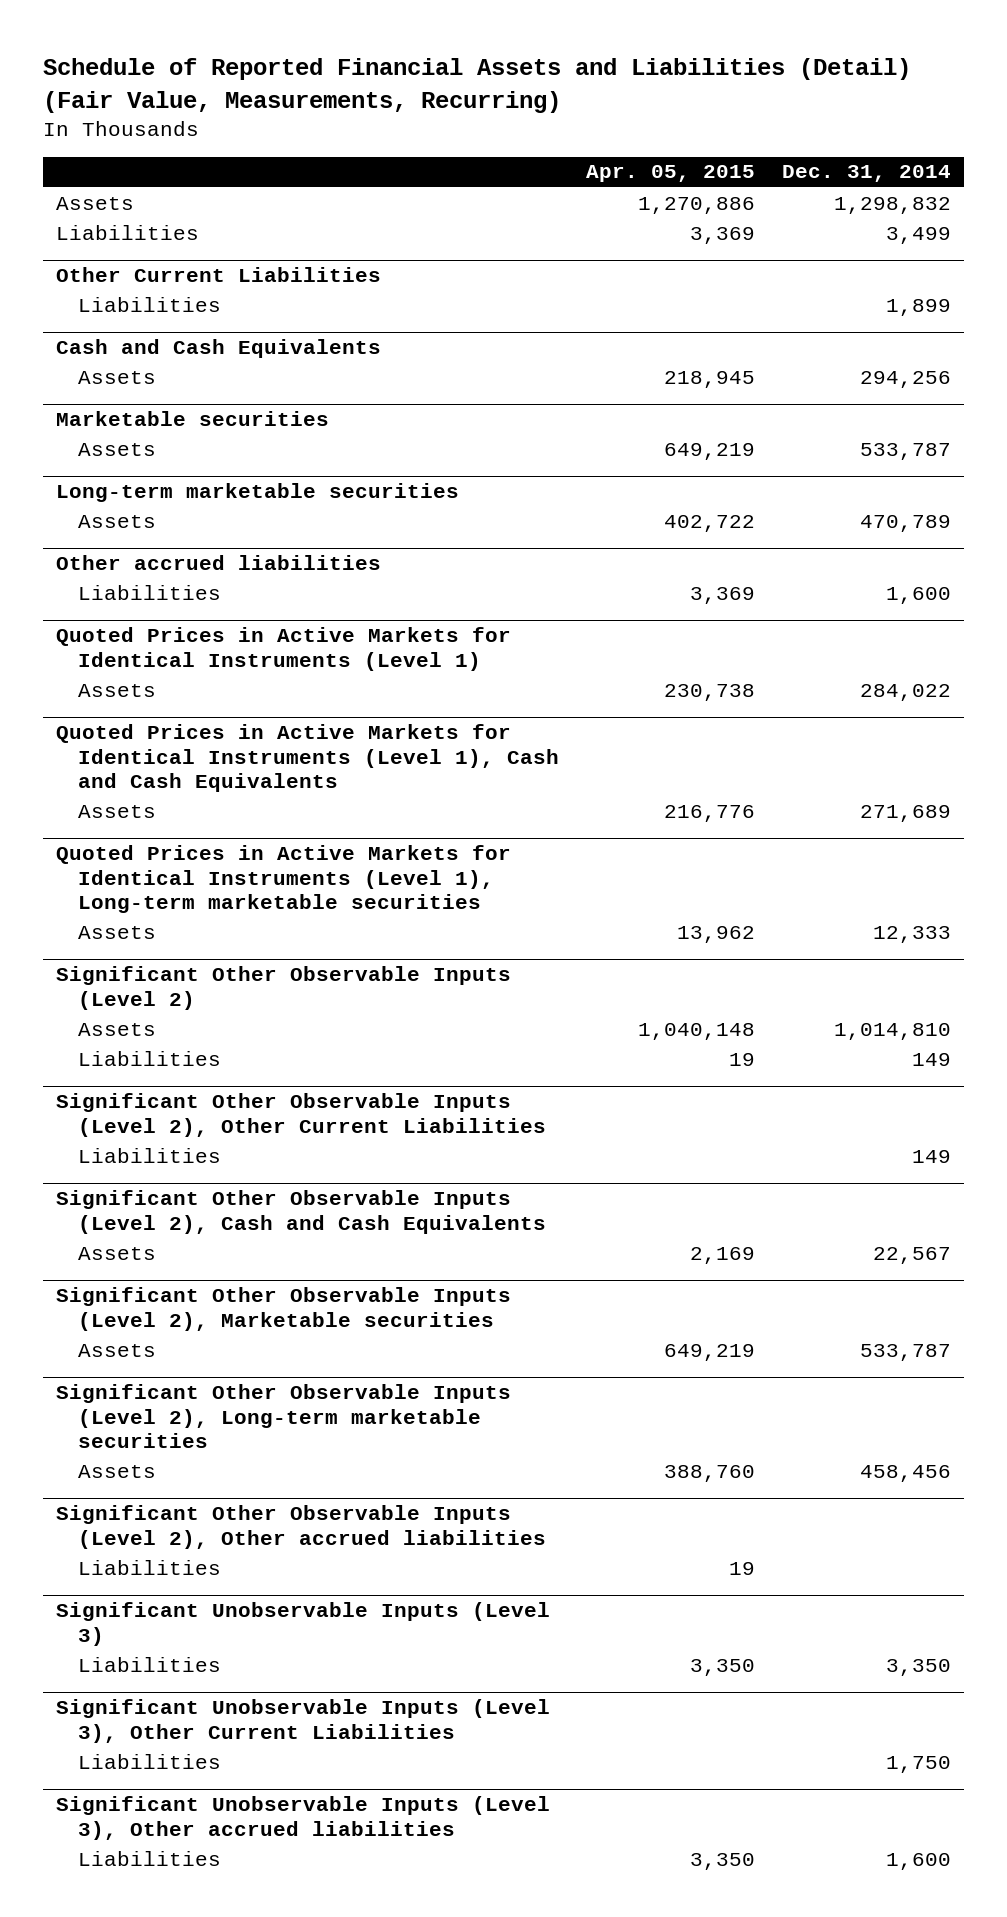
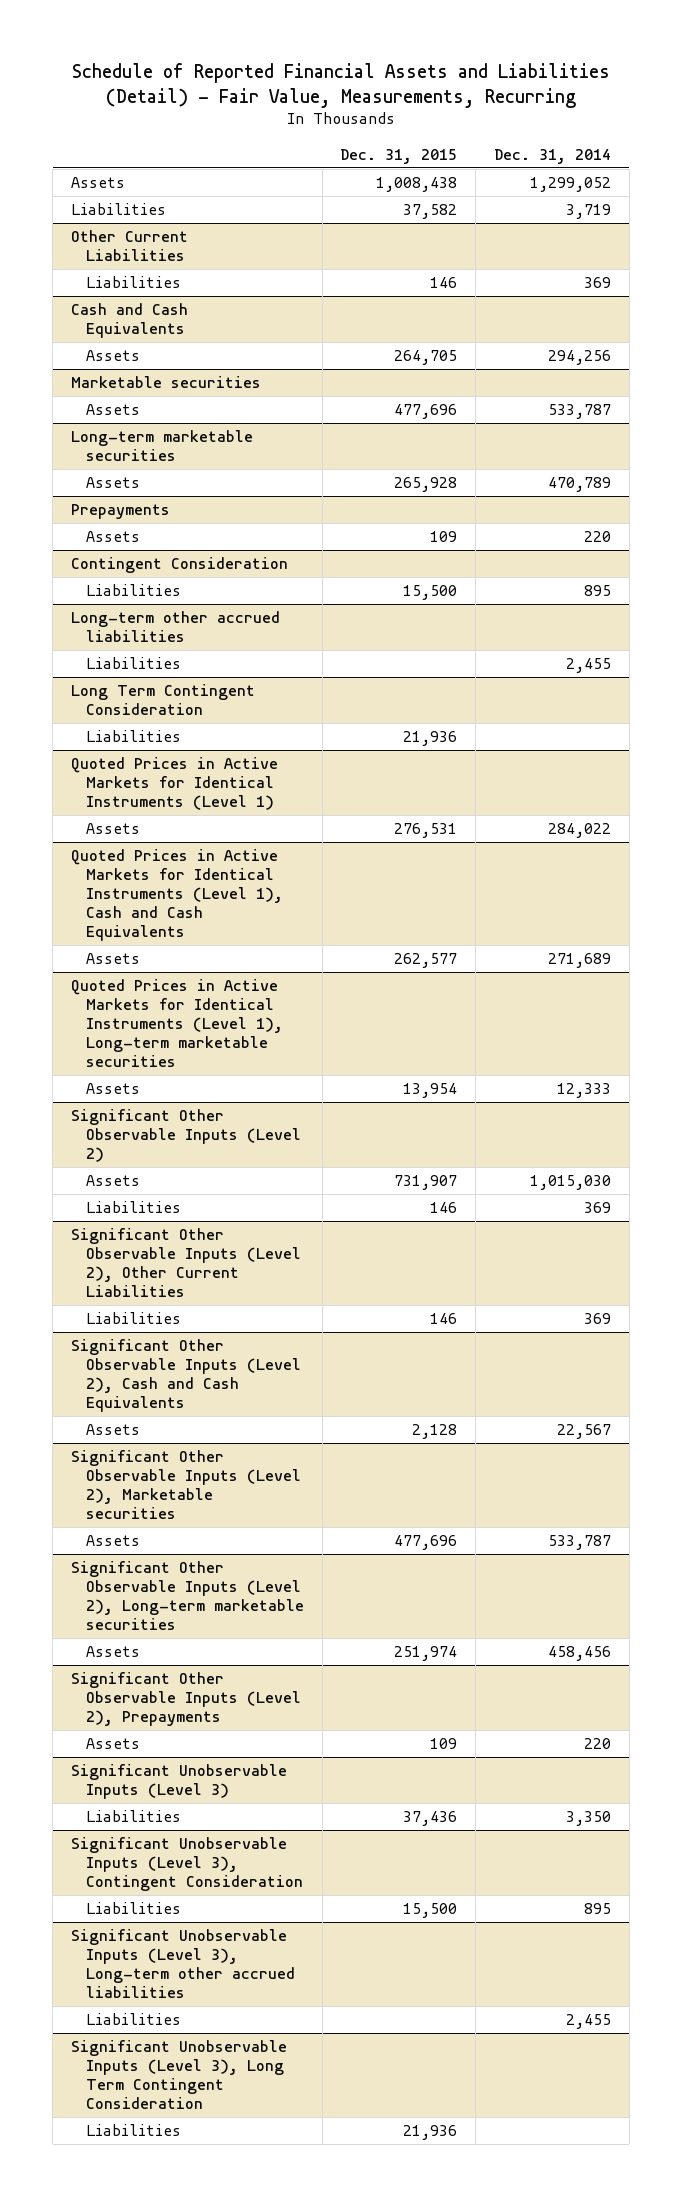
- Schedule of Reported Financial Assets and Liabilities (Detail) (Fair Value, Measurements, Recurring)
+ Schedule of Reported Financial Assets and Liabilities (Detail) - Fair Value, Measurements, Recurring
- | Apr. 05, 2015 | Dec. 31, 2014
+ | Dec. 31, 2015 | Dec. 31, 2014
- Assets | 1,270,886 | 1,298,832
- Liabilities | 3,369 | 3,499
+ Assets | 1,008,438 | 1,299,052
+ Liabilities | 37,582 | 3,719
@ Other Current Liabilities
- Liabilities | | 1,899
+ Liabilities | 146 | 369
- Other accrued liabilities
- Liabilities | 3,369 | 1,600
+ Prepayments
+ Assets | 109 | 220
+ Contingent Consideration
+ Liabilities | 15,500 | 895
+ Long-term other accrued liabilities
+ Liabilities | | 2,455
+ Long Term Contingent Consideration
+ Liabilities | 21,936 |
@ Significant Other Observable Inputs (Level 2)
- Assets | 1,040,148 | 1,014,810
- Liabilities | 19 | 149
+ Assets | 731,907 | 1,015,030
+ Liabilities | 146 | 369
@ Significant Other Observable Inputs (Level 2), Other Current Liabilities
- Liabilities | | 149
+ Liabilities | 146 | 369
- Significant Other Observable Inputs (Level 2), Other accrued liabilities
- Liabilities | 19 |
+ Significant Other Observable Inputs (Level 2), Prepayments
+ Assets | 109 | 220
- Significant Unobservable Inputs (Level 3), Other Current Liabilities
- Liabilities | | 1,750
- Significant Unobservable Inputs (Level 3), Other accrued liabilities
- Liabilities | 3,350 | 1,600
+ Significant Unobservable Inputs (Level 3), Contingent Consideration
+ Liabilities | 15,500 | 895
+ Significant Unobservable Inputs (Level 3), Long-term other accrued liabilities
+ Liabilities | | 2,455
+ Significant Unobservable Inputs (Level 3), Long Term Contingent Consideration
+ Liabilities | 21,936 |

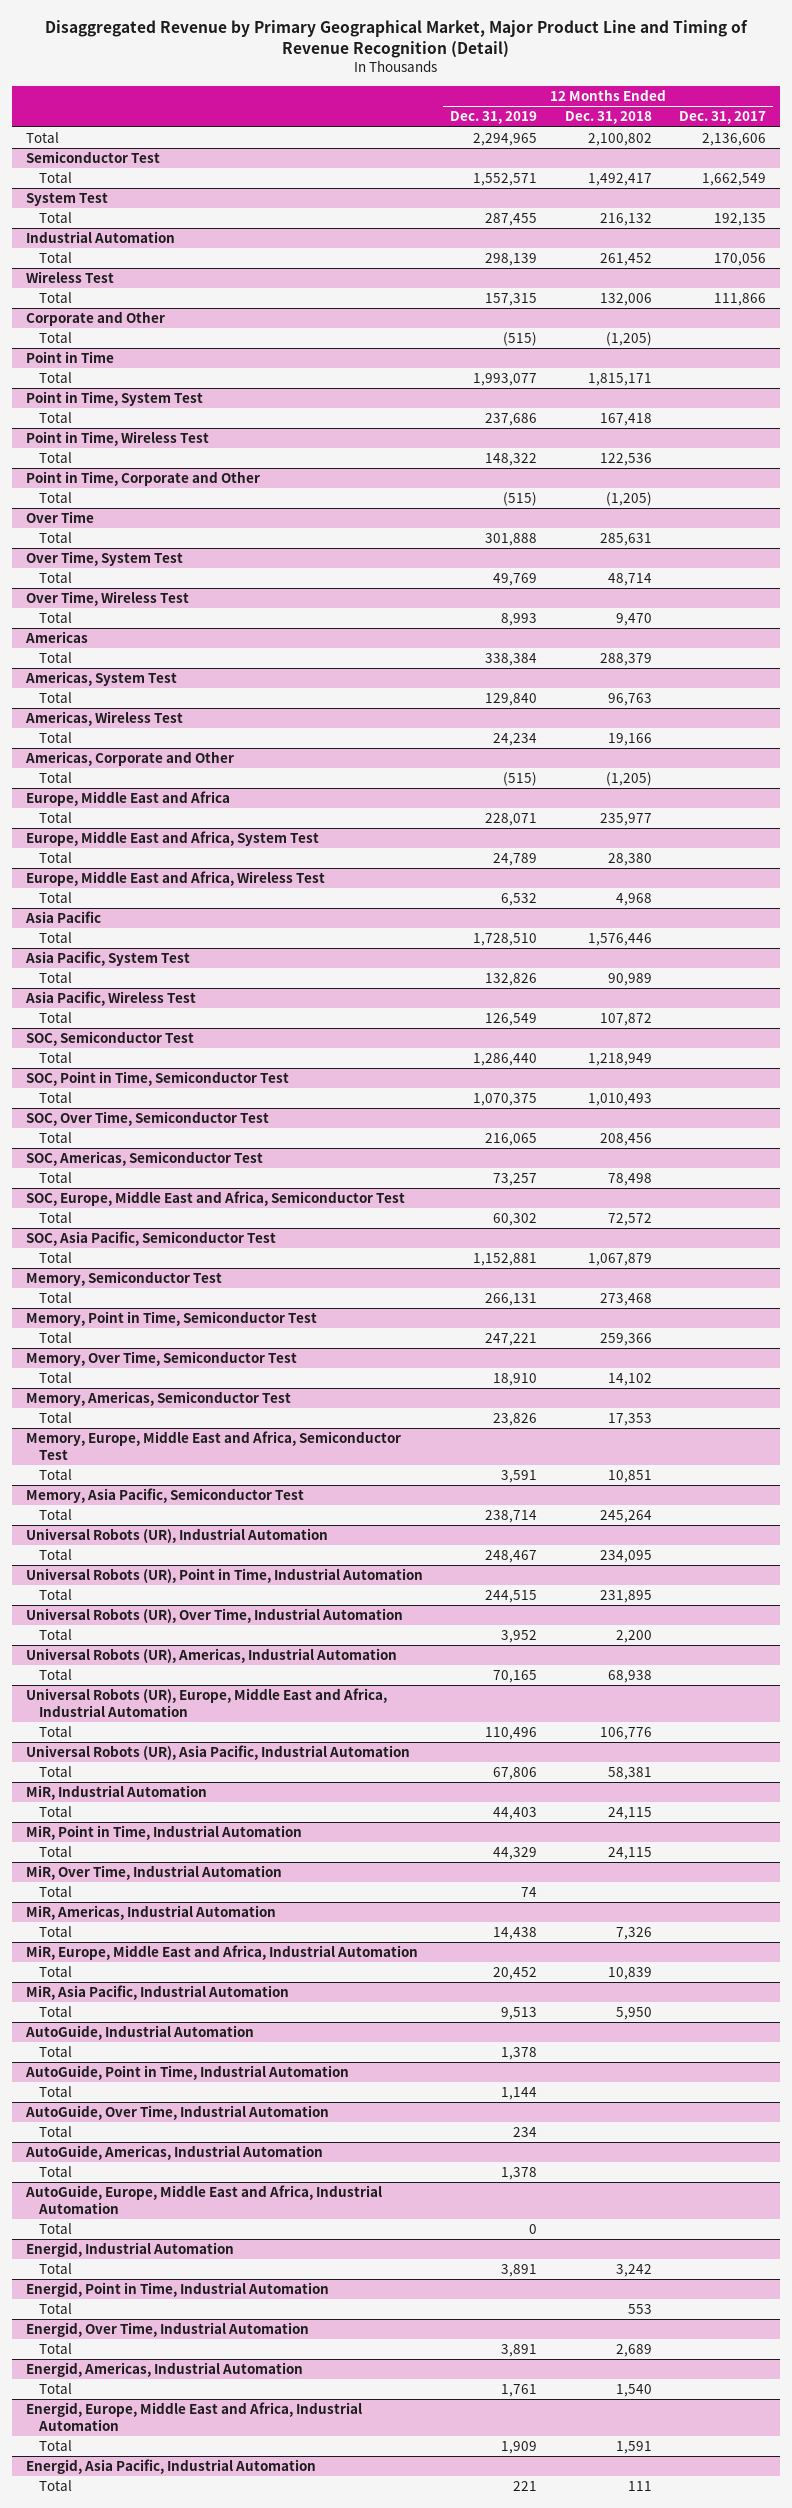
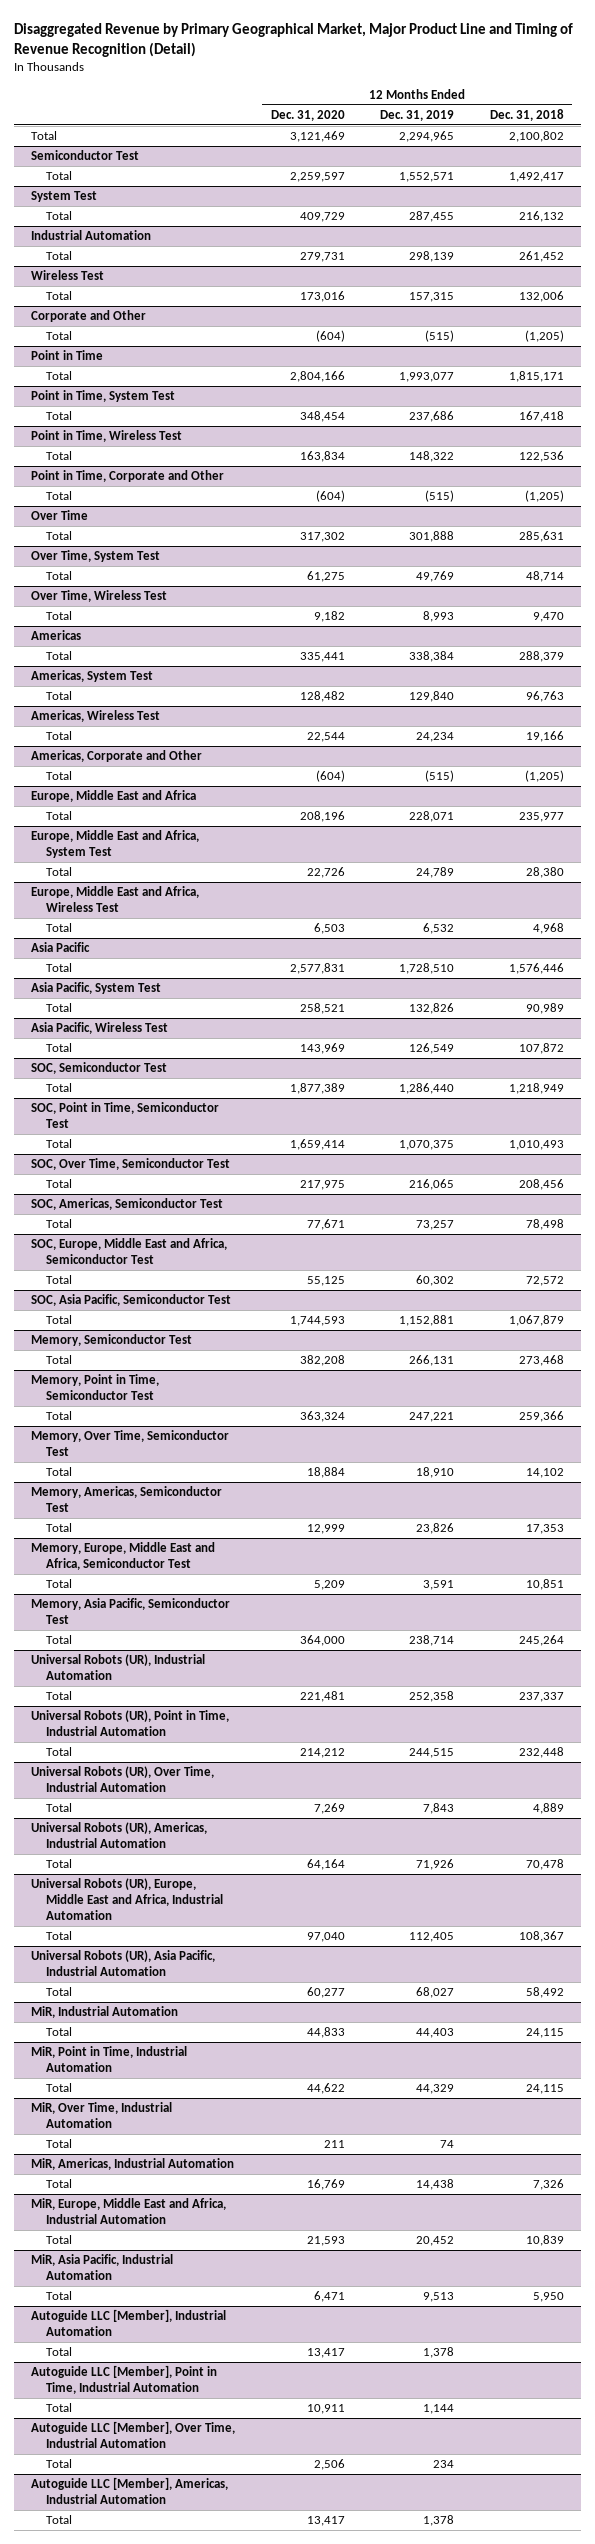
- | 12 Months Ended Dec. 31, 2019 | 12 Months Ended Dec. 31, 2018 | 12 Months Ended Dec. 31, 2017
+ | 12 Months Ended Dec. 31, 2020 | 12 Months Ended Dec. 31, 2019 | 12 Months Ended Dec. 31, 2018
@ Universal Robots (UR), Industrial Automation
- Total | 248,467 | 234,095 |
+ Total | 221,481 | 252,358 | 237,337
@ Universal Robots (UR), Point in Time, Industrial Automation
- Total | 244,515 | 231,895 |
+ Total | 214,212 | 244,515 | 232,448
@ Universal Robots (UR), Over Time, Industrial Automation
- Total | 3,952 | 2,200 |
+ Total | 7,269 | 7,843 | 4,889
@ Universal Robots (UR), Americas, Industrial Automation
- Total | 70,165 | 68,938 |
+ Total | 64,164 | 71,926 | 70,478
@ Universal Robots (UR), Europe, Middle East and Africa, Industrial Automation
- Total | 110,496 | 106,776 |
+ Total | 97,040 | 112,405 | 108,367
@ Universal Robots (UR), Asia Pacific, Industrial Automation
- Total | 67,806 | 58,381 |
+ Total | 60,277 | 68,027 | 58,492
- AutoGuide, Industrial Automation
+ Autoguide LLC [Member], Industrial Automation
- AutoGuide, Point in Time, Industrial Automation
+ Autoguide LLC [Member], Point in Time, Industrial Automation
- AutoGuide, Over Time, Industrial Automation
+ Autoguide LLC [Member], Over Time, Industrial Automation
- AutoGuide, Americas, Industrial Automation
+ Autoguide LLC [Member], Americas, Industrial Automation
- AutoGuide, Europe, Middle East and Africa, Industrial Automation
- Total | 0 | |
- Energid, Industrial Automation
- Total | 3,891 | 3,242 |
- Energid, Point in Time, Industrial Automation
- Total | | 553 |
- Energid, Over Time, Industrial Automation
- Total | 3,891 | 2,689 |
- Energid, Americas, Industrial Automation
- Total | 1,761 | 1,540 |
- Energid, Europe, Middle East and Africa, Industrial Automation
- Total | 1,909 | 1,591 |
- Energid, Asia Pacific, Industrial Automation
- Total | 221 | 111 |

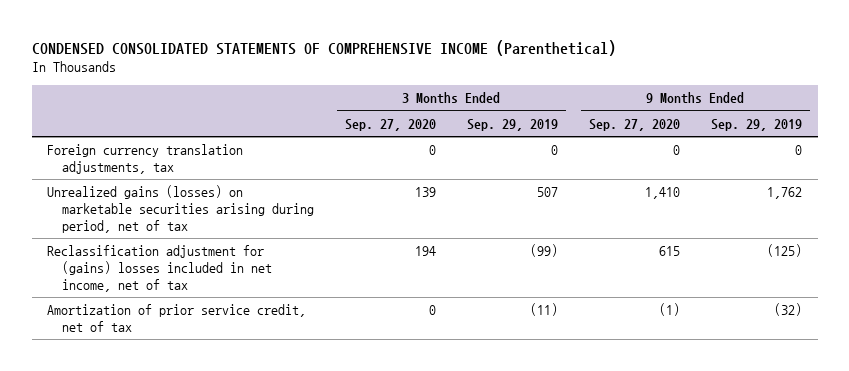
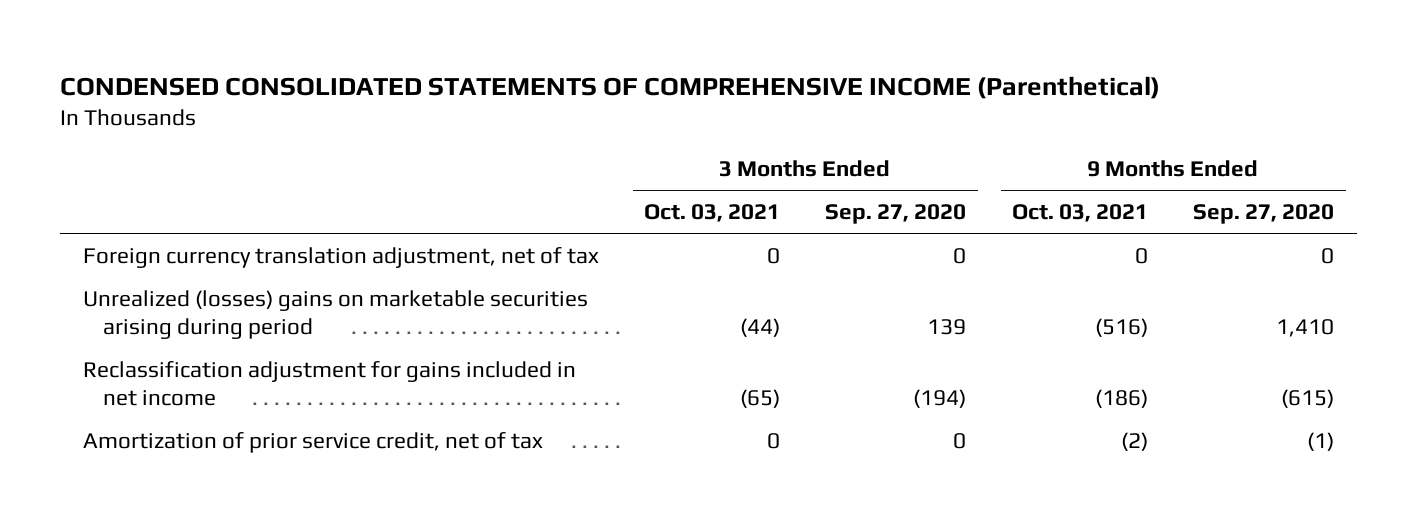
- | 3 Months Ended Sep. 27, 2020 | 3 Months Ended Sep. 29, 2019 | 9 Months Ended Sep. 27, 2020 | 9 Months Ended Sep. 29, 2019
+ | 3 Months Ended Oct. 03, 2021 | 3 Months Ended Sep. 27, 2020 | 9 Months Ended Oct. 03, 2021 | 9 Months Ended Sep. 27, 2020
- Foreign currency translation adjustments, tax | 0 | 0 | 0 | 0
- Unrealized gains (losses) on marketable securities arising during period, net of tax | 139 | 507 | 1,410 | 1,762
- Reclassification adjustment for (gains) losses included in net income, net of tax | 194 | (99) | 615 | (125)
+ Foreign currency translation adjustment, net of tax | 0 | 0 | 0 | 0
+ Unrealized (losses) gains on marketable securities arising during period | (44) | 139 | (516) | 1,410
+ Reclassification adjustment for gains included in net income | (65) | (194) | (186) | (615)

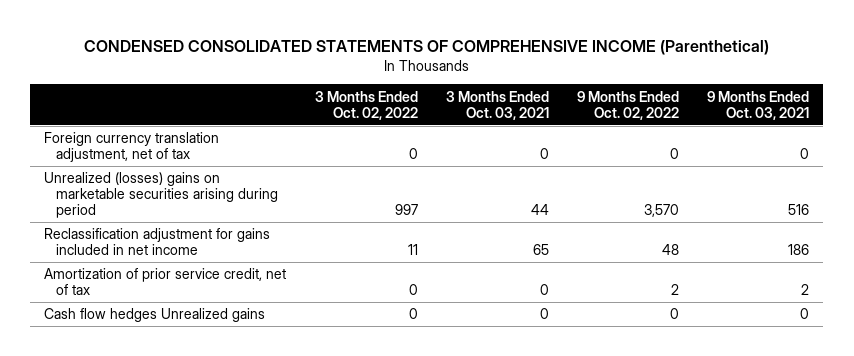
- | 3 Months Ended Oct. 03, 2021 | 3 Months Ended Sep. 27, 2020 | 9 Months Ended Oct. 03, 2021 | 9 Months Ended Sep. 27, 2020
+ | 3 Months Ended Oct. 02, 2022 | 3 Months Ended Oct. 03, 2021 | 9 Months Ended Oct. 02, 2022 | 9 Months Ended Oct. 03, 2021
- Unrealized (losses) gains on marketable securities arising during period | (44) | 139 | (516) | 1,410
- Reclassification adjustment for gains included in net income | (65) | (194) | (186) | (615)
- Amortization of prior service credit, net of tax | 0 | 0 | (2) | (1)
+ Unrealized (losses) gains on marketable securities arising during period | 997 | 44 | 3,570 | 516
+ Reclassification adjustment for gains included in net income | 11 | 65 | 48 | 186
+ Amortization of prior service credit, net of tax | 0 | 0 | 2 | 2
+ Cash flow hedges Unrealized gains | 0 | 0 | 0 | 0

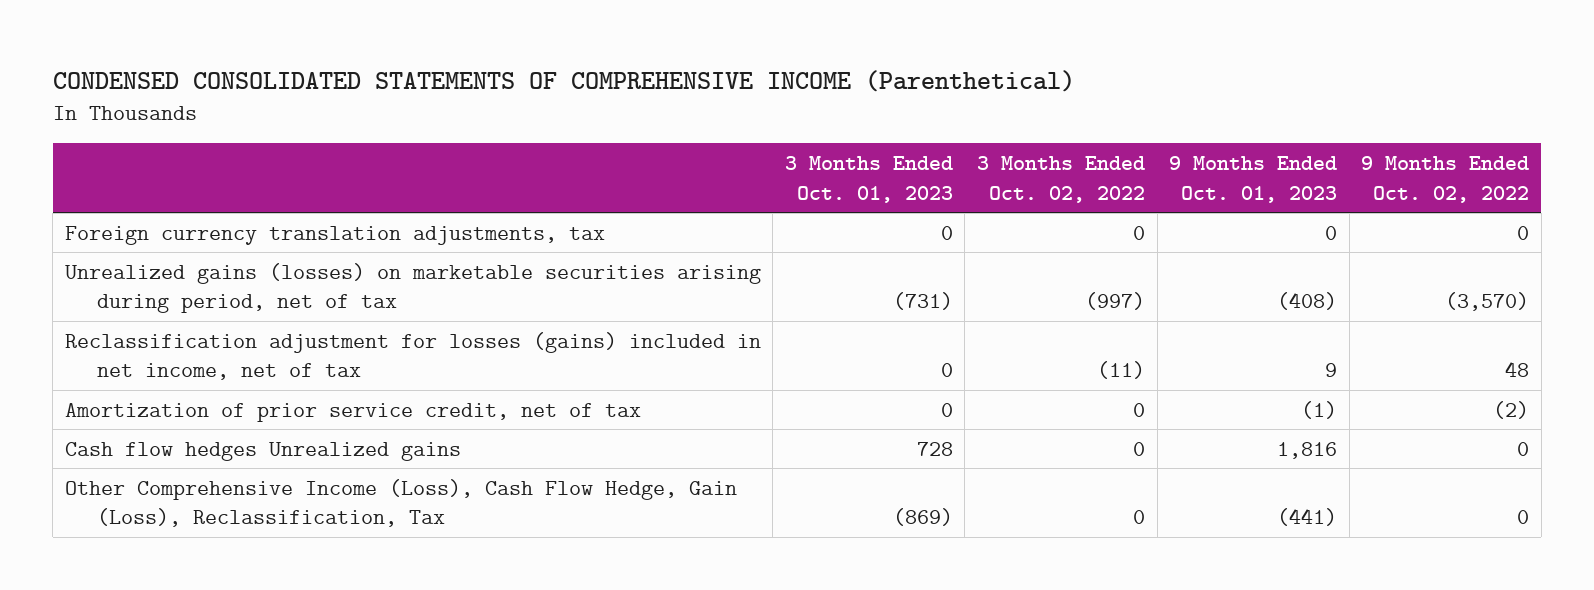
- | 3 Months Ended Oct. 02, 2022 | 3 Months Ended Oct. 03, 2021 | 9 Months Ended Oct. 02, 2022 | 9 Months Ended Oct. 03, 2021
+ | 3 Months Ended Oct. 01, 2023 | 3 Months Ended Oct. 02, 2022 | 9 Months Ended Oct. 01, 2023 | 9 Months Ended Oct. 02, 2022
- Foreign currency translation adjustment, net of tax | 0 | 0 | 0 | 0
- Unrealized (losses) gains on marketable securities arising during period | 997 | 44 | 3,570 | 516
- Reclassification adjustment for gains included in net income | 11 | 65 | 48 | 186
- Amortization of prior service credit, net of tax | 0 | 0 | 2 | 2
+ Foreign currency translation adjustments, tax | 0 | 0 | 0 | 0
+ Unrealized gains (losses) on marketable securities arising during period, net of tax | (731) | (997) | (408) | (3,570)
+ Reclassification adjustment for losses (gains) included in net income, net of tax | 0 | (11) | 9 | 48
+ Amortization of prior service credit, net of tax | 0 | 0 | (1) | (2)
+ Other Comprehensive Income (Loss), Cash Flow Hedge, Gain (Loss), Reclassification, Tax | (869) | 0 | (441) | 0

